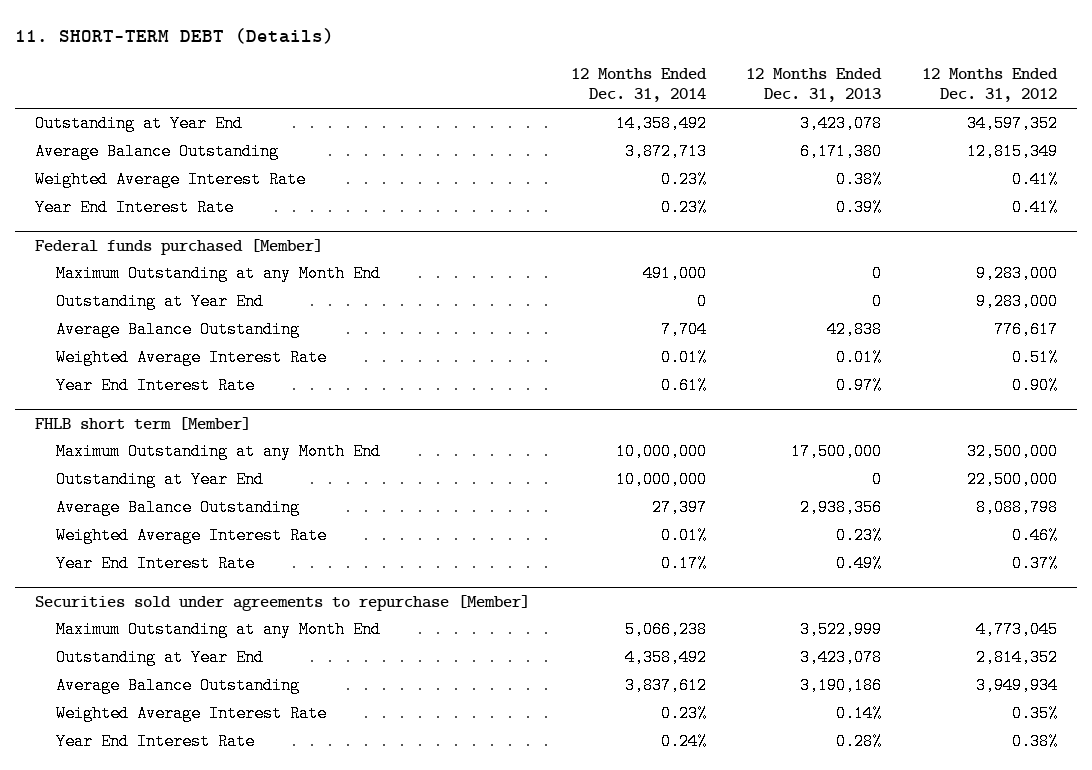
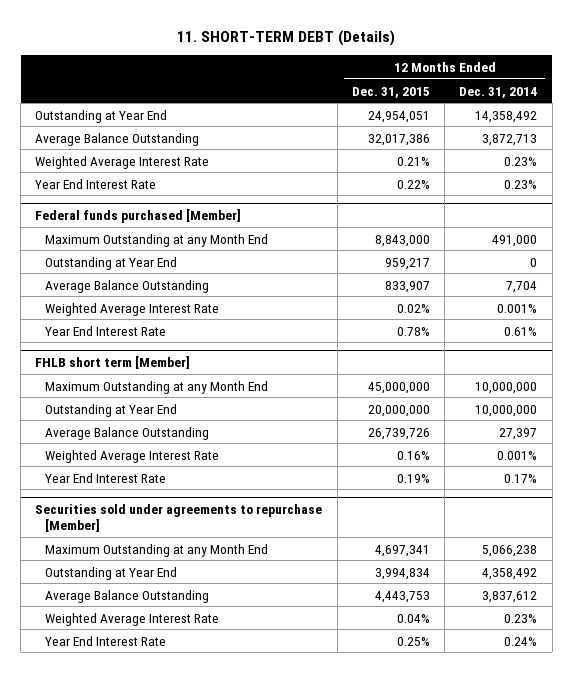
- | 12 Months Ended Dec. 31, 2014 | 12 Months Ended Dec. 31, 2013 | 12 Months Ended Dec. 31, 2012
+ | 12 Months Ended Dec. 31, 2015 | 12 Months Ended Dec. 31, 2014
@ Federal funds purchased [Member]
- Weighted Average Interest Rate | 0.01% | 0.01% | 0.51%
+ Weighted Average Interest Rate | 0.02% | 0.001%
@ FHLB short term [Member]
- Weighted Average Interest Rate | 0.01% | 0.23% | 0.46%
+ Weighted Average Interest Rate | 0.16% | 0.001%

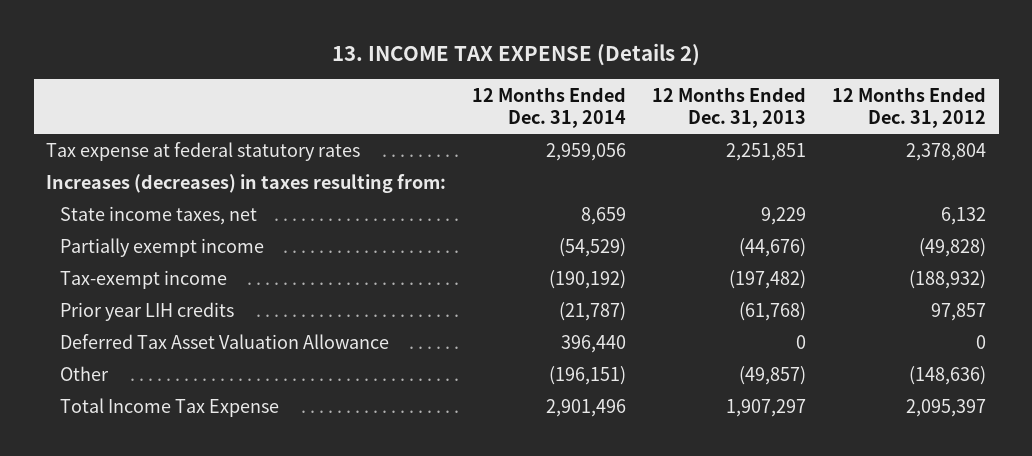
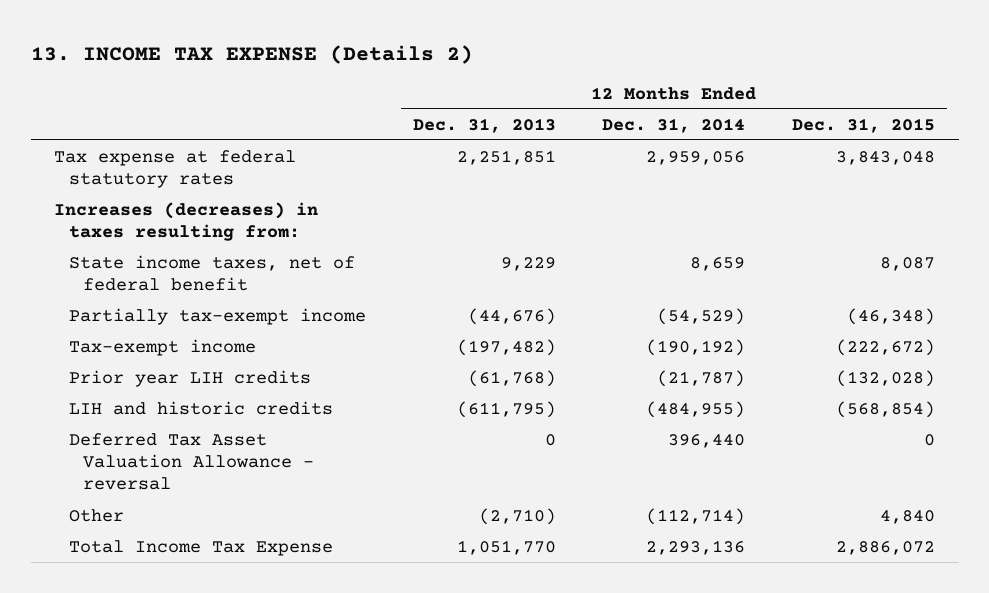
- | 12 Months Ended Dec. 31, 2014 | 12 Months Ended Dec. 31, 2013 | 12 Months Ended Dec. 31, 2012
+ | 12 Months Ended Dec. 31, 2013 | 12 Months Ended Dec. 31, 2014 | 12 Months Ended Dec. 31, 2015
- State income taxes, net | 8,659 | 9,229 | 6,132
- Partially exempt income | (54,529) | (44,676) | (49,828)
+ State income taxes, net of federal benefit | 9,229 | 8,659 | 8,087
+ Partially tax-exempt income | (44,676) | (54,529) | (46,348)
- Deferred Tax Asset Valuation Allowance | 396,440 | 0 | 0
- Other | (196,151) | (49,857) | (148,636)
- Total Income Tax Expense | 2,901,496 | 1,907,297 | 2,095,397
+ LIH and historic credits | (611,795) | (484,955) | (568,854)
+ Deferred Tax Asset Valuation Allowance - reversal | 0 | 396,440 | 0
+ Other | (2,710) | (112,714) | 4,840
+ Total Income Tax Expense | 1,051,770 | 2,293,136 | 2,886,072

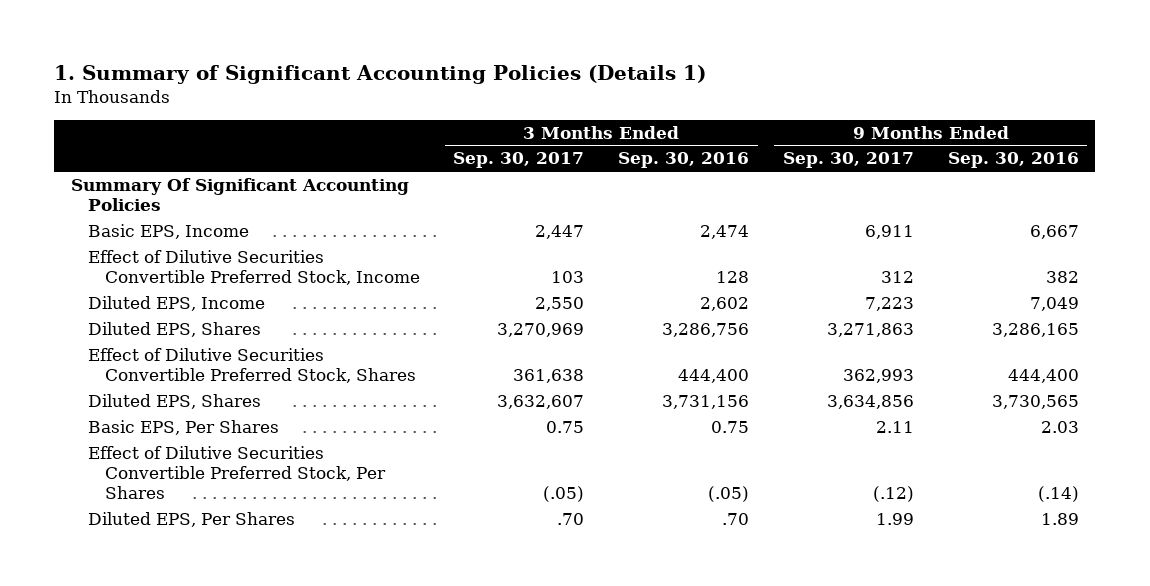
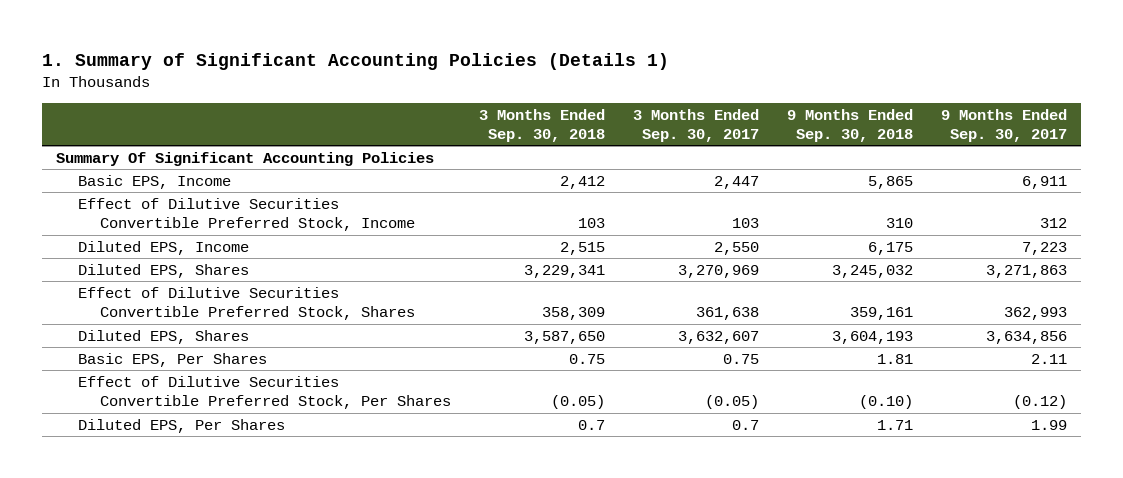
- | 3 Months Ended Sep. 30, 2017 | 3 Months Ended Sep. 30, 2016 | 9 Months Ended Sep. 30, 2017 | 9 Months Ended Sep. 30, 2016
+ | 3 Months Ended Sep. 30, 2018 | 3 Months Ended Sep. 30, 2017 | 9 Months Ended Sep. 30, 2018 | 9 Months Ended Sep. 30, 2017
- Effect of Dilutive Securities Convertible Preferred Stock, Per Shares | (.05) | (.05) | (.12) | (.14)
- Diluted EPS, Per Shares | .70 | .70 | 1.99 | 1.89
+ Effect of Dilutive Securities Convertible Preferred Stock, Per Shares | (0.05) | (0.05) | (0.10) | (0.12)
+ Diluted EPS, Per Shares | 0.7 | 0.7 | 1.71 | 1.99

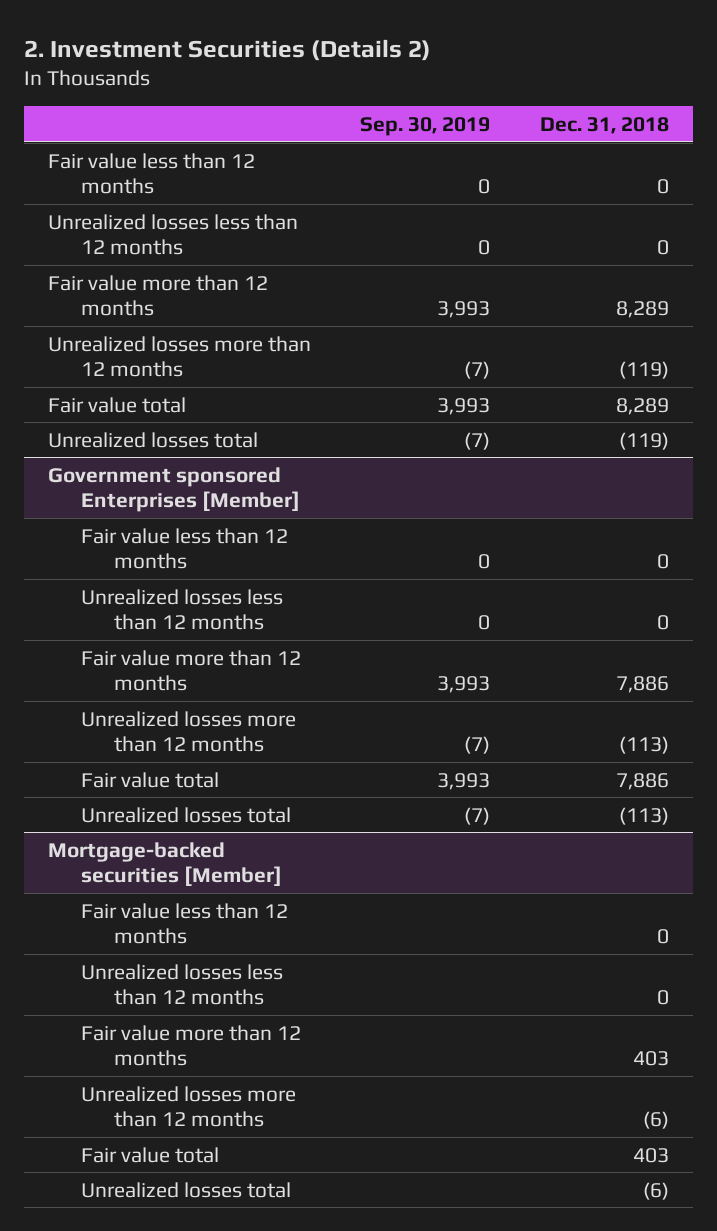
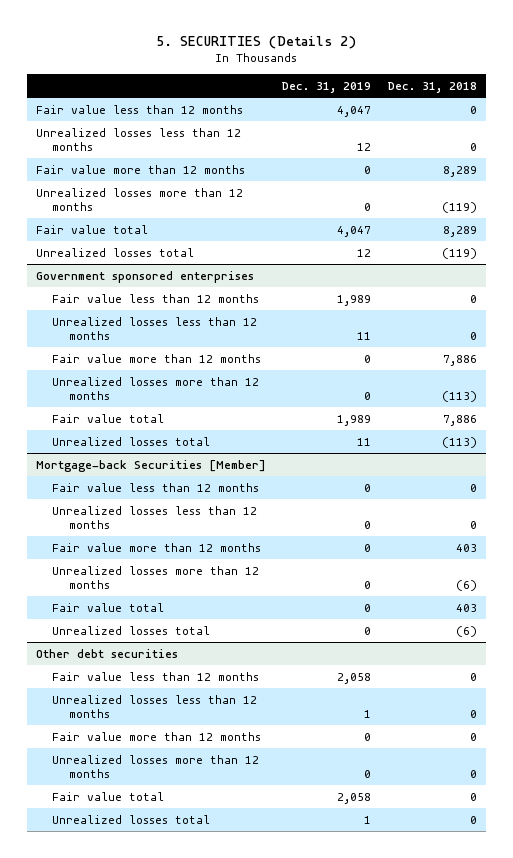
- 2. Investment Securities (Details 2)
+ 5. SECURITIES (Details 2)
- | Sep. 30, 2019 | Dec. 31, 2018
+ | Dec. 31, 2019 | Dec. 31, 2018
- Government sponsored Enterprises [Member]
+ Government sponsored enterprises
- Mortgage-backed securities [Member]
+ Mortgage-back Securities [Member]
+ Other debt securities
+ Fair value less than 12 months | 2,058 | 0
+ Unrealized losses less than 12 months | 1 | 0
+ Fair value more than 12 months | 0 | 0
+ Unrealized losses more than 12 months | 0 | 0
+ Fair value total | 2,058 | 0
+ Unrealized losses total | 1 | 0

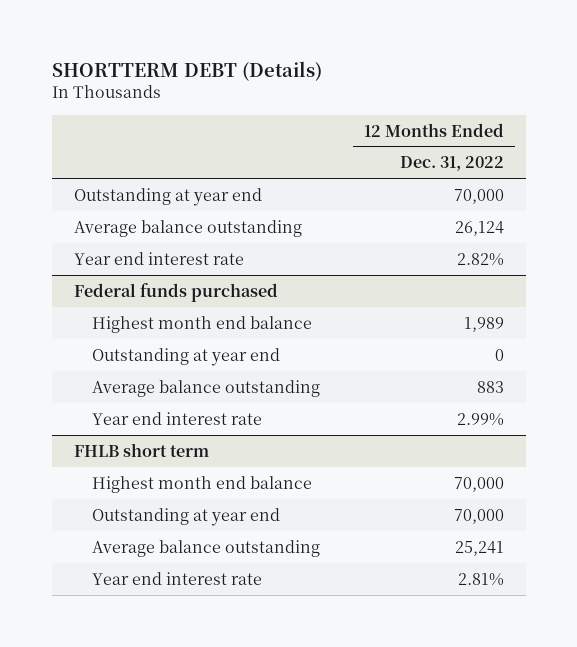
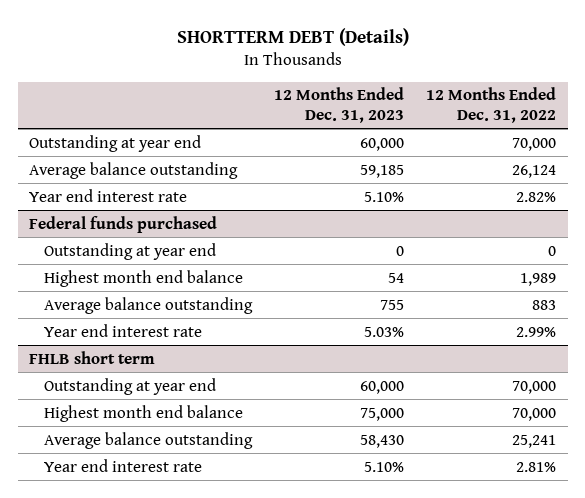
- | 12 Months Ended Dec. 31, 2022
+ | 12 Months Ended Dec. 31, 2023 | 12 Months Ended Dec. 31, 2022
@ Federal funds purchased
moved down: Highest month end balance | 54 | 1,989
@ FHLB short term
moved down: Highest month end balance | 75,000 | 70,000

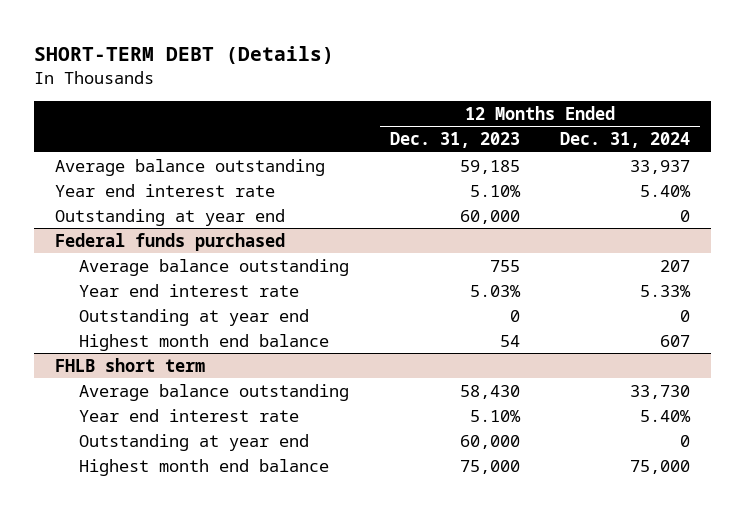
- SHORTTERM DEBT (Details)
+ SHORT-TERM DEBT (Details)
- | 12 Months Ended Dec. 31, 2023 | 12 Months Ended Dec. 31, 2022
+ | 12 Months Ended Dec. 31, 2023 | 12 Months Ended Dec. 31, 2024
moved down: Outstanding at year end | 60,000 | 0
@ Federal funds purchased
moved down: Outstanding at year end | 0 | 0
moved down: Highest month end balance | 54 | 607
@ FHLB short term
moved down: Outstanding at year end | 60,000 | 0
moved down: Highest month end balance | 75,000 | 75,000

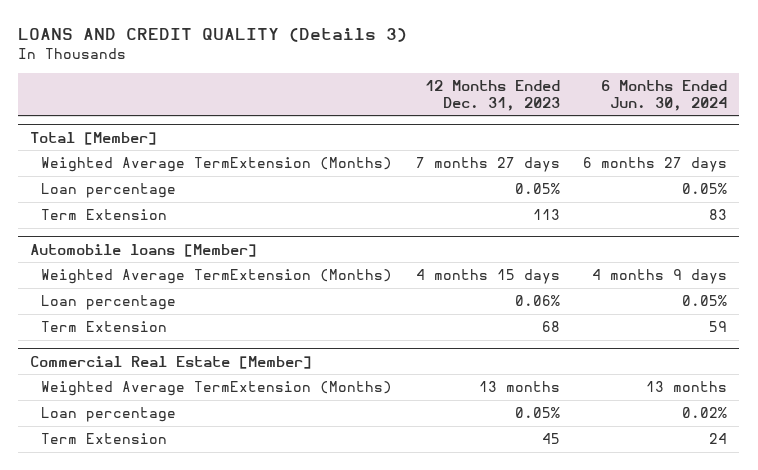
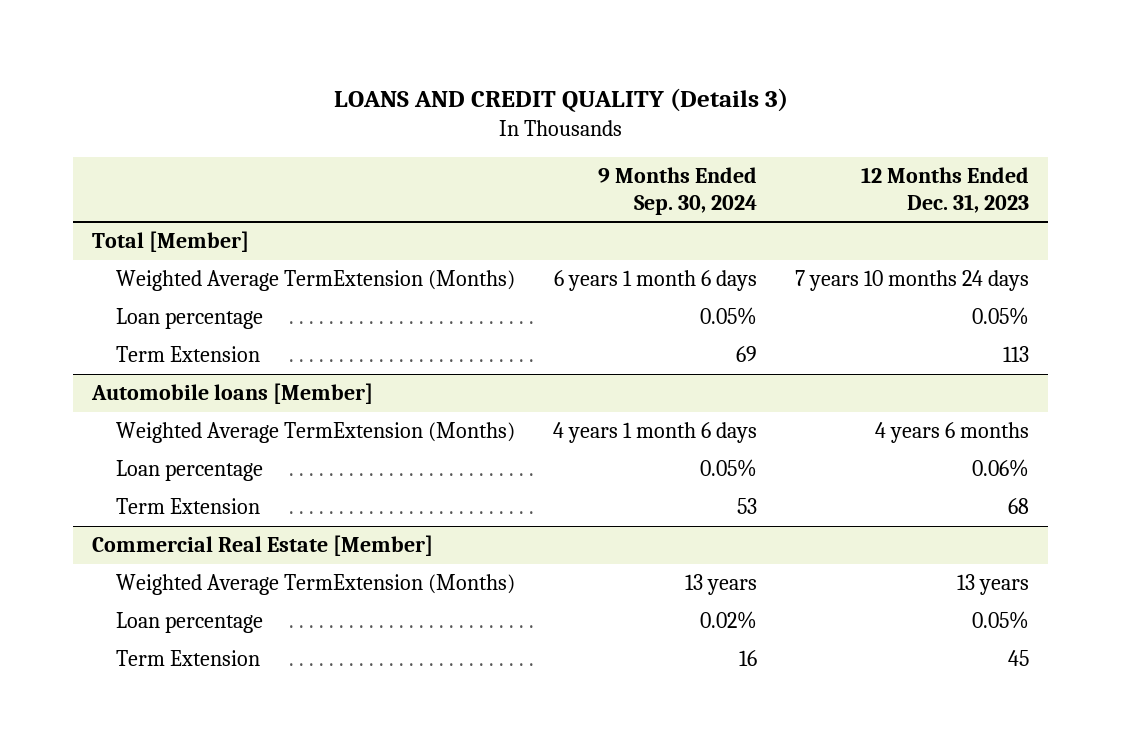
- | 12 Months Ended Dec. 31, 2023 | 6 Months Ended Jun. 30, 2024
+ | 9 Months Ended Sep. 30, 2024 | 12 Months Ended Dec. 31, 2023
@ Total [Member]
- Weighted Average TermExtension (Months) | 7 months 27 days | 6 months 27 days
+ Weighted Average TermExtension (Months) | 6 years 1 month 6 days | 7 years 10 months 24 days
@ Automobile loans [Member]
- Weighted Average TermExtension (Months) | 4 months 15 days | 4 months 9 days
+ Weighted Average TermExtension (Months) | 4 years 1 month 6 days | 4 years 6 months
@ Commercial Real Estate [Member]
- Weighted Average TermExtension (Months) | 13 months | 13 months
+ Weighted Average TermExtension (Months) | 13 years | 13 years

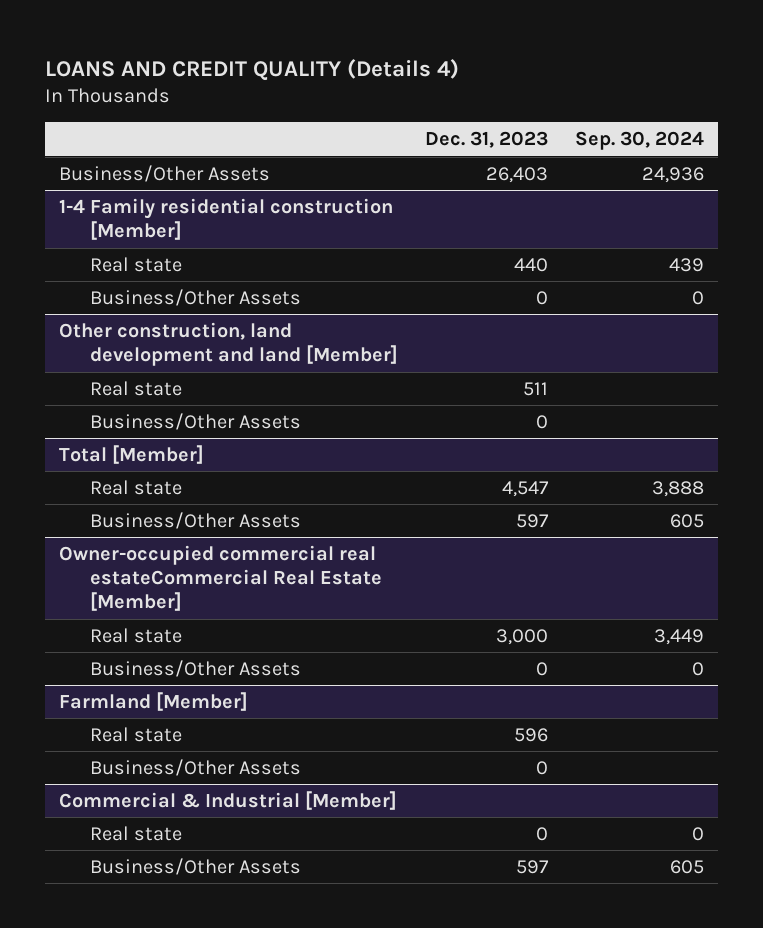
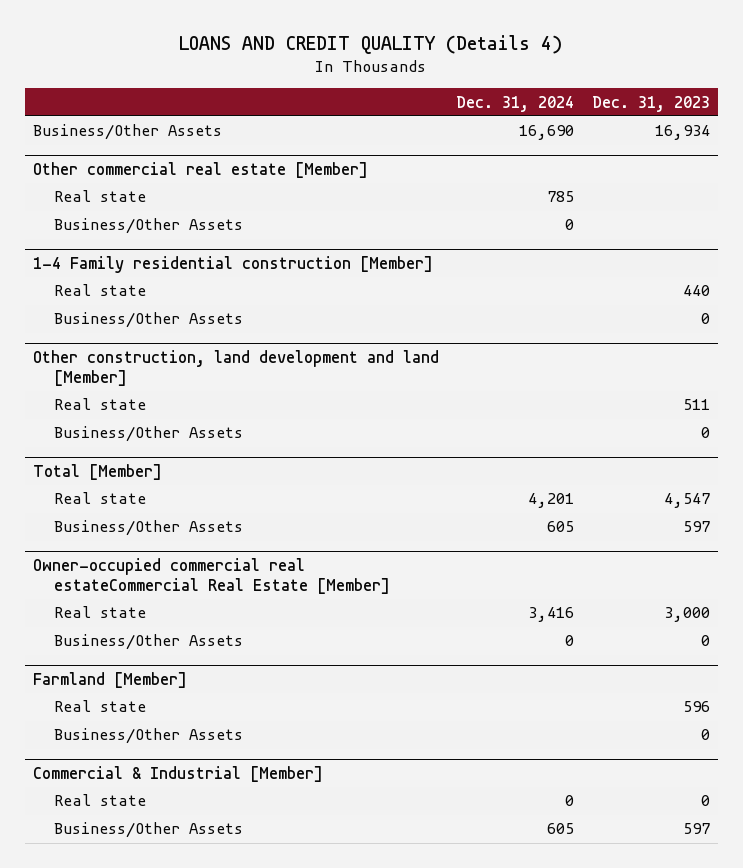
- | Dec. 31, 2023 | Sep. 30, 2024
+ | Dec. 31, 2024 | Dec. 31, 2023
- Business/Other Assets | 26,403 | 24,936
+ Business/Other Assets | 16,690 | 16,934
+ Other commercial real estate [Member]
+ Real state | 785 |
+ Business/Other Assets | 0 |

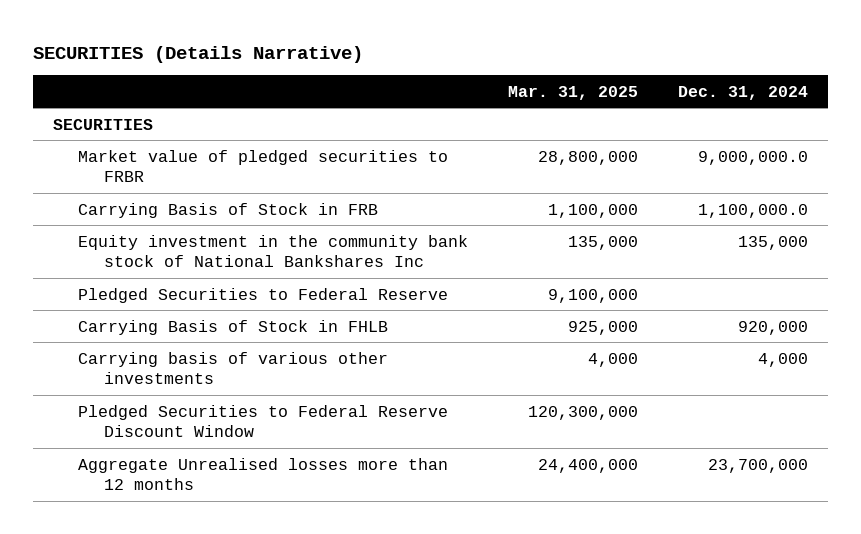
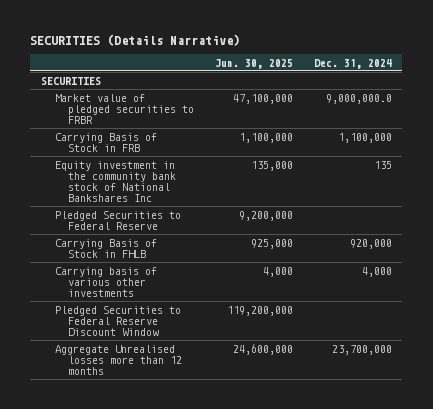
- | Mar. 31, 2025 | Dec. 31, 2024
+ | Jun. 30, 2025 | Dec. 31, 2024
- Carrying Basis of Stock in FRB | 1,100,000 | 1,100,000.0
- Equity investment in the community bank stock of National Bankshares Inc | 135,000 | 135,000
+ Carrying Basis of Stock in FRB | 1,100,000 | 1,100,000
+ Equity investment in the community bank stock of National Bankshares Inc | 135,000 | 135

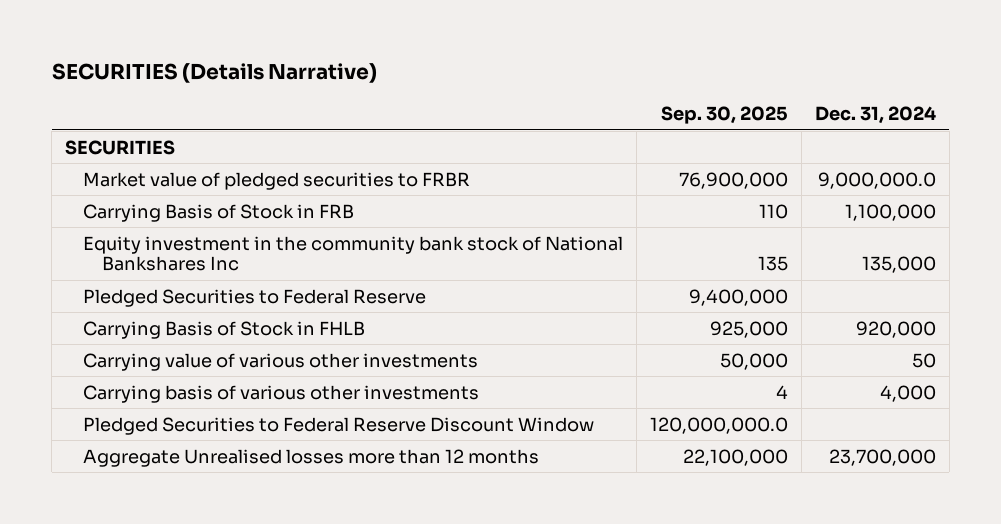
- | Jun. 30, 2025 | Dec. 31, 2024
+ | Sep. 30, 2025 | Dec. 31, 2024
- Equity investment in the community bank stock of National Bankshares Inc | 135,000 | 135
+ Equity investment in the community bank stock of National Bankshares Inc | 135 | 135,000
+ Carrying value of various other investments | 50,000 | 50

